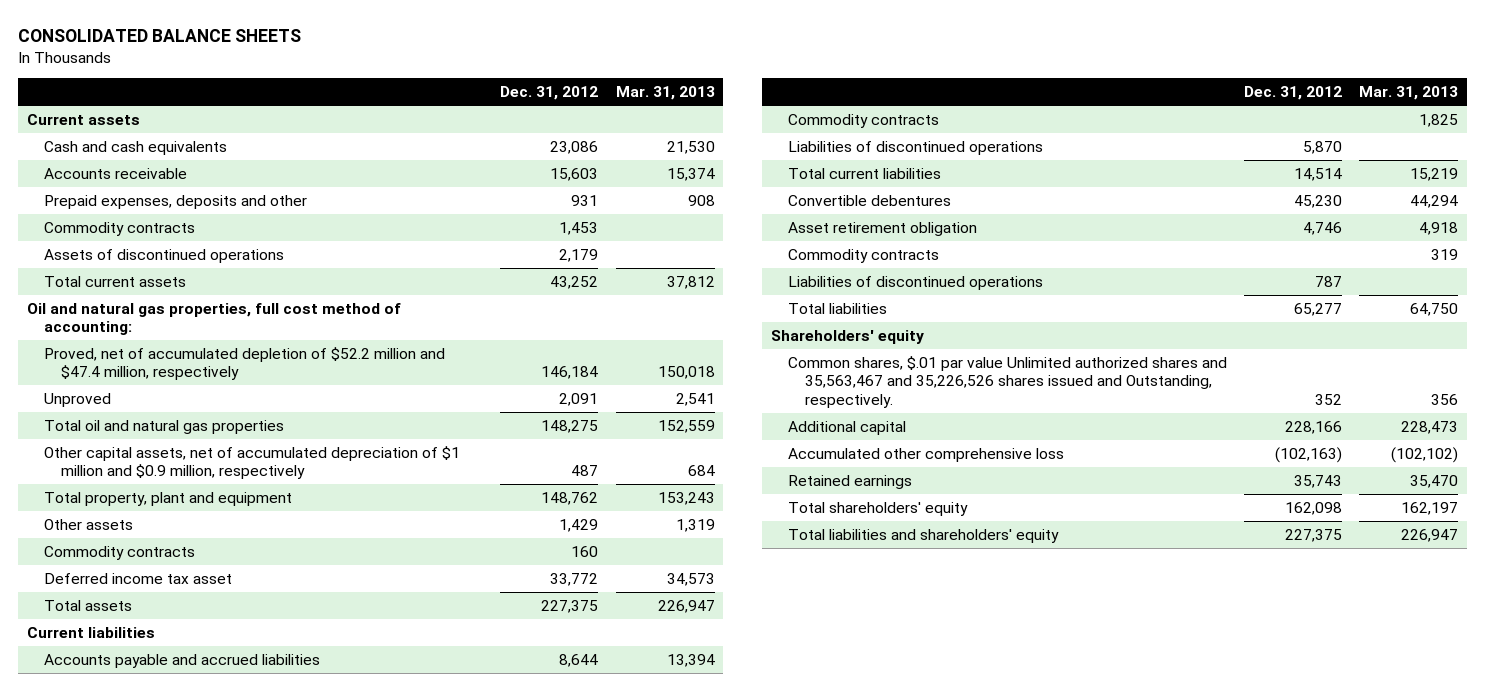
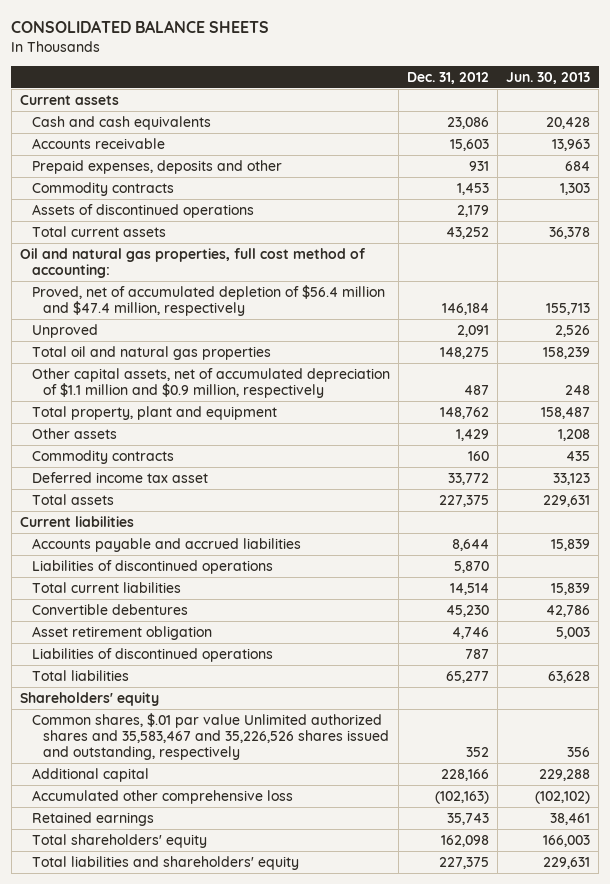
- | Dec. 31, 2012 | Mar. 31, 2013
+ | Dec. 31, 2012 | Jun. 30, 2013
- Proved, net of accumulated depletion of $52.2 million and $47.4 million, respectively | 146,184 | 150,018
+ Proved, net of accumulated depletion of $56.4 million and $47.4 million, respectively | 146,184 | 155,713
- Other capital assets, net of accumulated depreciation of $1 million and $0.9 million, respectively | 487 | 684
+ Other capital assets, net of accumulated depreciation of $1.1 million and $0.9 million, respectively | 487 | 248
- Commodity contracts | | 1,825
- Commodity contracts | | 319
- Common shares, $.01 par value Unlimited authorized shares and 35,563,467 and 35,226,526 shares issued and Outstanding, respectively. | 352 | 356
+ Common shares, $.01 par value Unlimited authorized shares and 35,583,467 and 35,226,526 shares issued and outstanding, respectively | 352 | 356

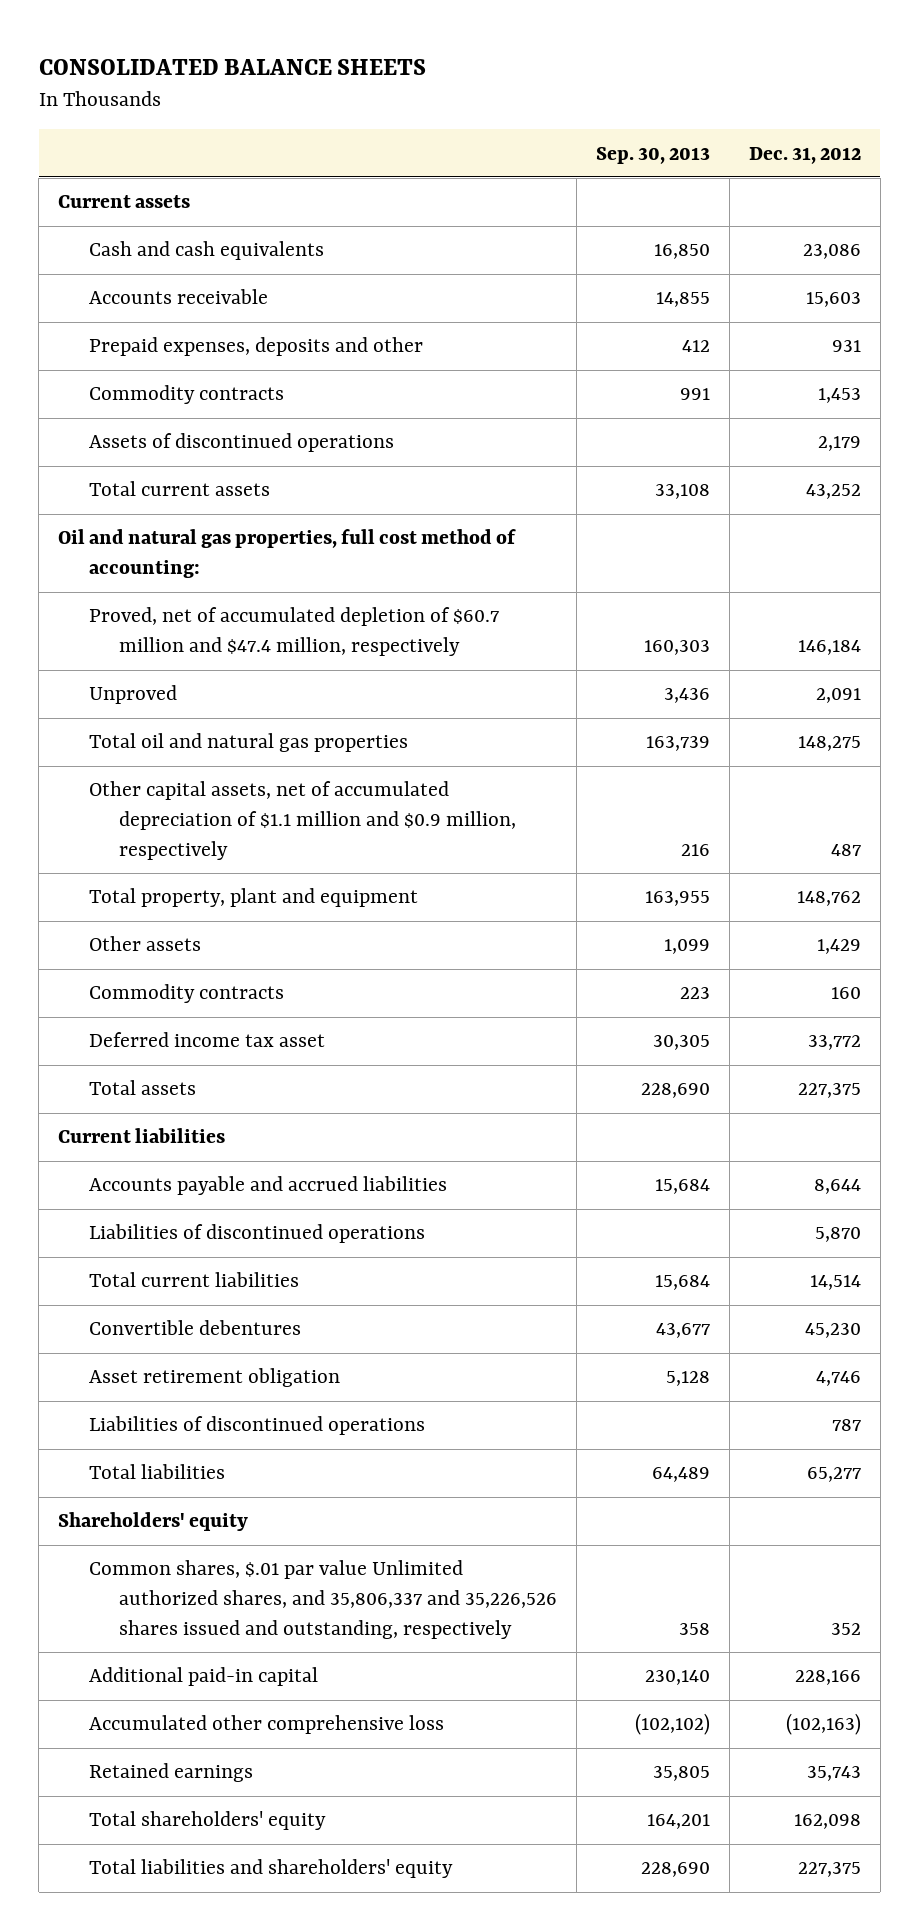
- | Dec. 31, 2012 | Jun. 30, 2013
+ | Sep. 30, 2013 | Dec. 31, 2012
- Proved, net of accumulated depletion of $56.4 million and $47.4 million, respectively | 146,184 | 155,713
+ Proved, net of accumulated depletion of $60.7 million and $47.4 million, respectively | 160,303 | 146,184
- Common shares, $.01 par value Unlimited authorized shares and 35,583,467 and 35,226,526 shares issued and outstanding, respectively | 352 | 356
- Additional capital | 228,166 | 229,288
+ Common shares, $.01 par value Unlimited authorized shares, and 35,806,337 and 35,226,526 shares issued and outstanding, respectively | 358 | 352
+ Additional paid-in capital | 230,140 | 228,166

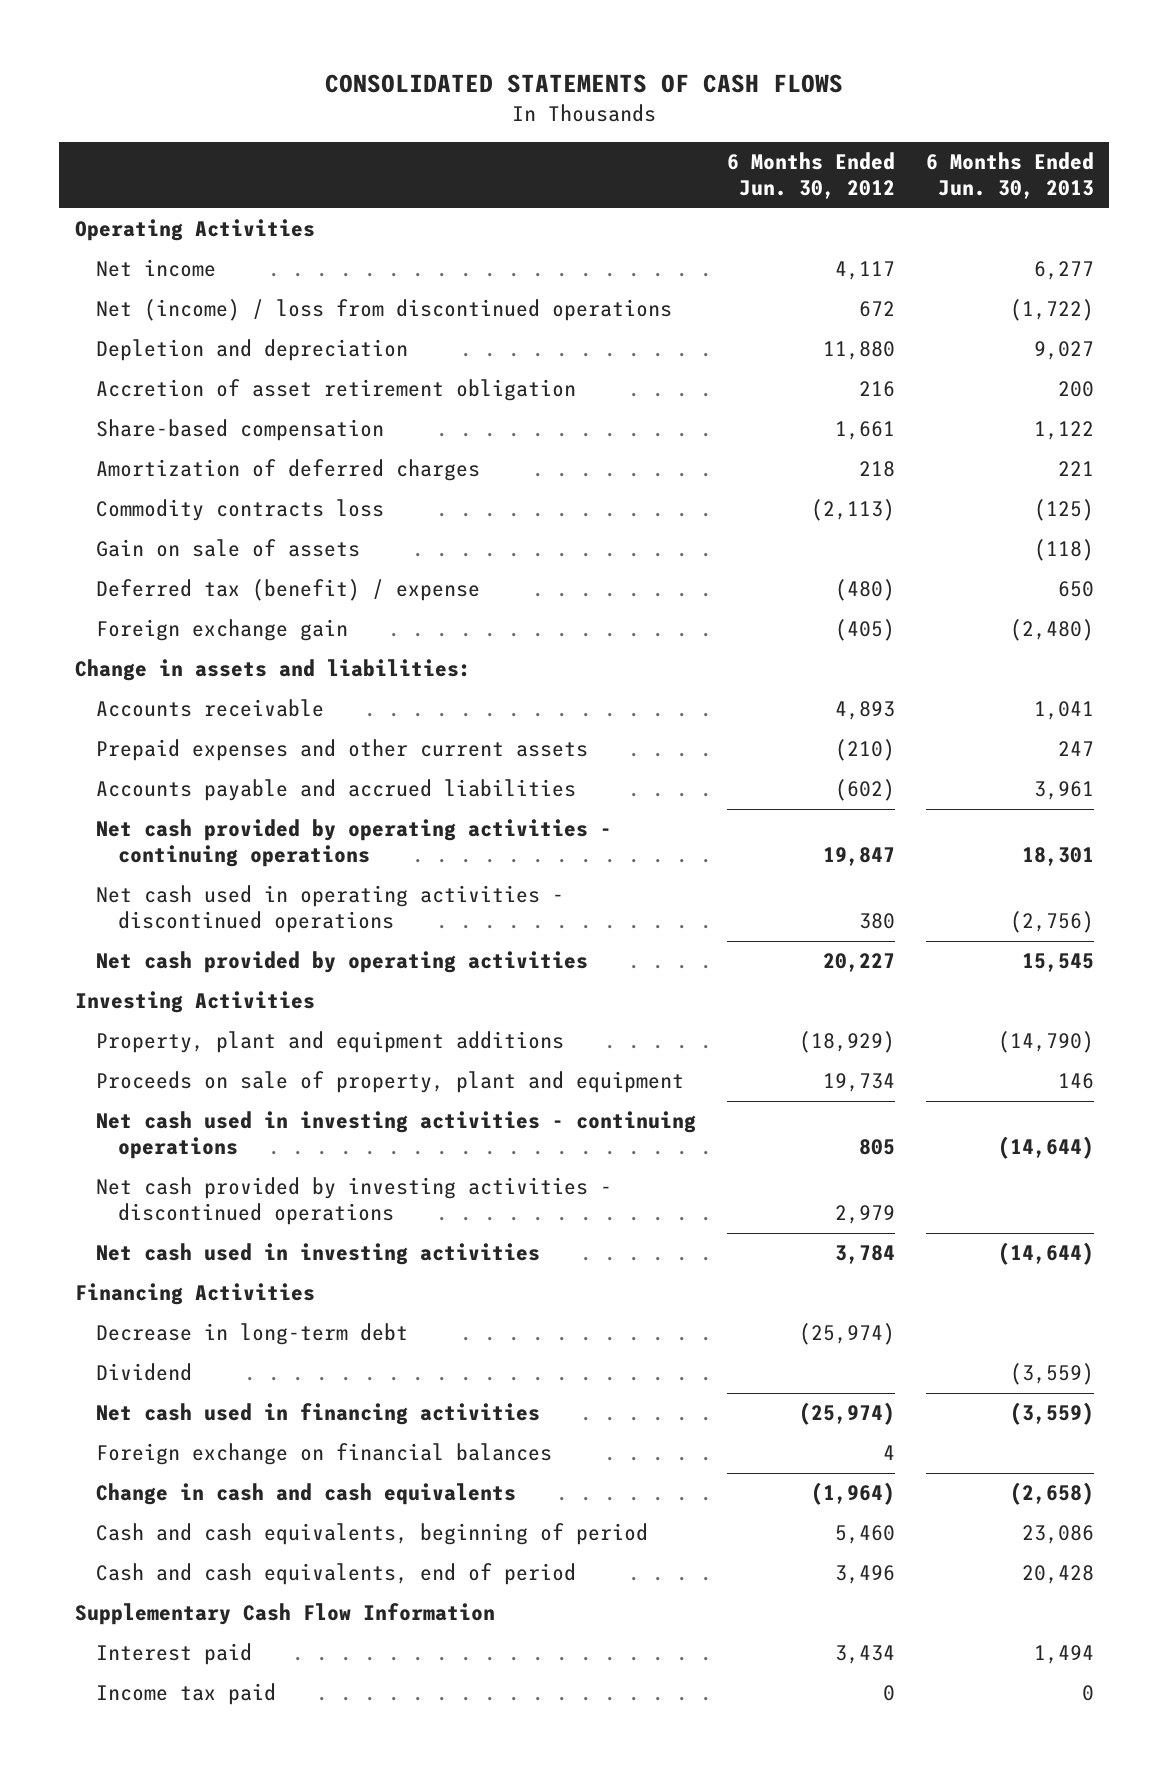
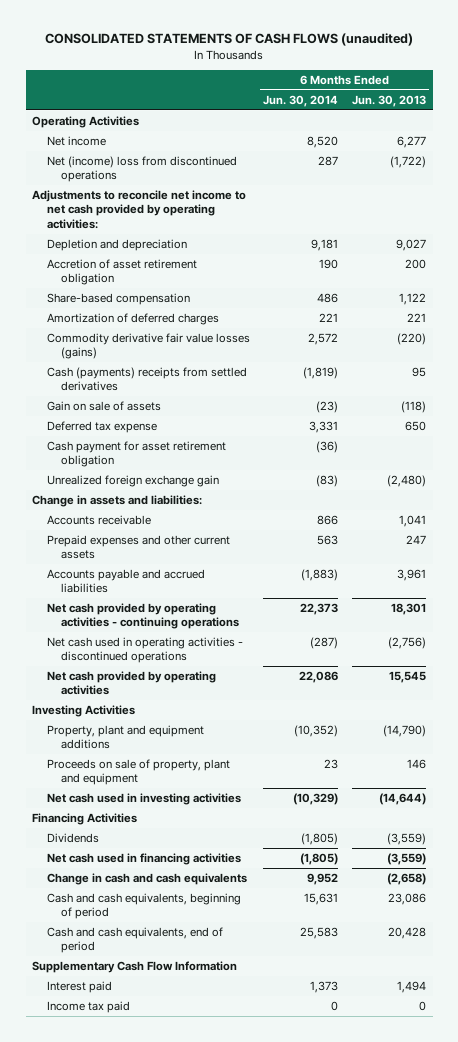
- CONSOLIDATED STATEMENTS OF CASH FLOWS
+ CONSOLIDATED STATEMENTS OF CASH FLOWS (unaudited)
- | 6 Months Ended Jun. 30, 2012 | 6 Months Ended Jun. 30, 2013
+ | 6 Months Ended Jun. 30, 2014 | 6 Months Ended Jun. 30, 2013
- Net (income) / loss from discontinued operations | 672 | (1,722)
+ Net (income) loss from discontinued operations | 287 | (1,722)
+ Adjustments to reconcile net income to net cash provided by operating activities:
- Commodity contracts loss | (2,113) | (125)
+ Commodity derivative fair value losses (gains) | 2,572 | (220)
+ Cash (payments) receipts from settled derivatives | (1,819) | 95
- Deferred tax (benefit) / expense | (480) | 650
- Foreign exchange gain | (405) | (2,480)
+ Deferred tax expense | 3,331 | 650
+ Cash payment for asset retirement obligation | (36) |
+ Unrealized foreign exchange gain | (83) | (2,480)
- Net cash used in investing activities - continuing operations | 805 | (14,644)
- Net cash provided by investing activities - discontinued operations | 2,979 |
- Decrease in long-term debt | (25,974) |
- Dividend | | (3,559)
+ Dividends | (1,805) | (3,559)
- Foreign exchange on financial balances | 4 |

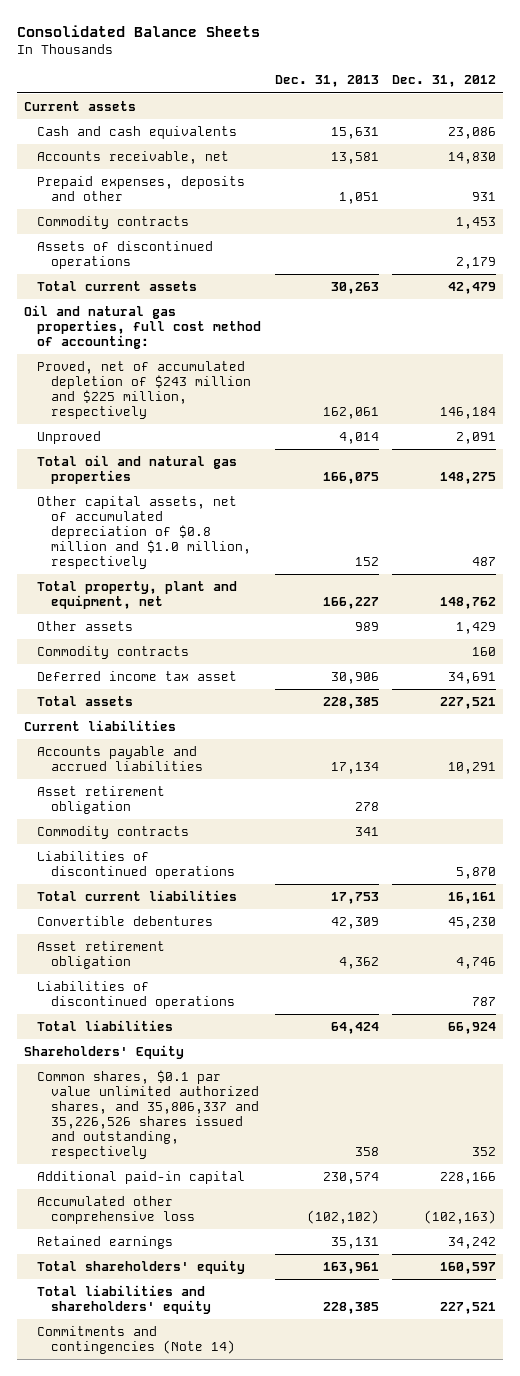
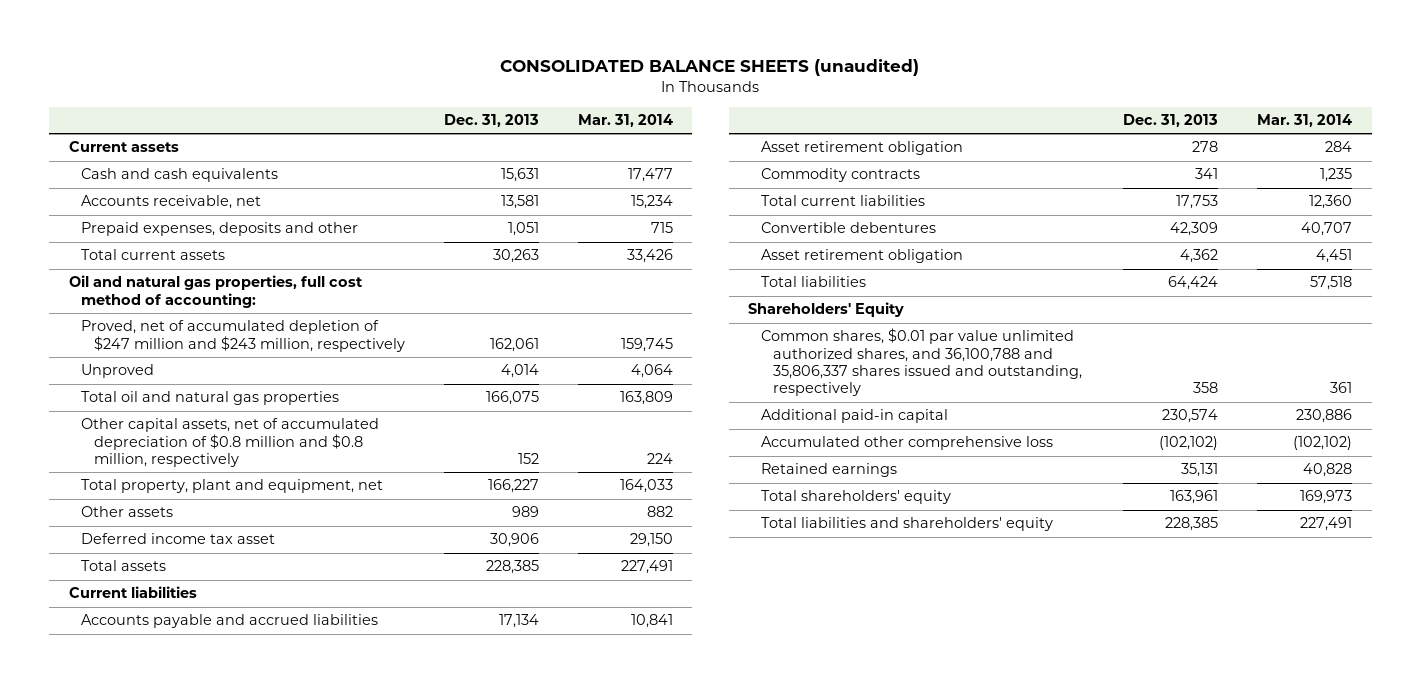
- Consolidated Balance Sheets
+ CONSOLIDATED BALANCE SHEETS (unaudited)
- | Dec. 31, 2013 | Dec. 31, 2012
+ | Dec. 31, 2013 | Mar. 31, 2014
- Commodity contracts | | 1,453
- Assets of discontinued operations | | 2,179
- Proved, net of accumulated depletion of $243 million and $225 million, respectively | 162,061 | 146,184
+ Proved, net of accumulated depletion of $247 million and $243 million, respectively | 162,061 | 159,745
- Other capital assets, net of accumulated depreciation of $0.8 million and $1.0 million, respectively | 152 | 487
+ Other capital assets, net of accumulated depreciation of $0.8 million and $0.8 million, respectively | 152 | 224
- Commodity contracts | | 160
- Liabilities of discontinued operations | | 5,870
- Liabilities of discontinued operations | | 787
- Common shares, $0.1 par value unlimited authorized shares, and 35,806,337 and 35,226,526 shares issued and outstanding, respectively | 358 | 352
+ Common shares, $0.01 par value unlimited authorized shares, and 36,100,788 and 35,806,337 shares issued and outstanding, respectively | 358 | 361
- Commitments and contingencies (Note 14)

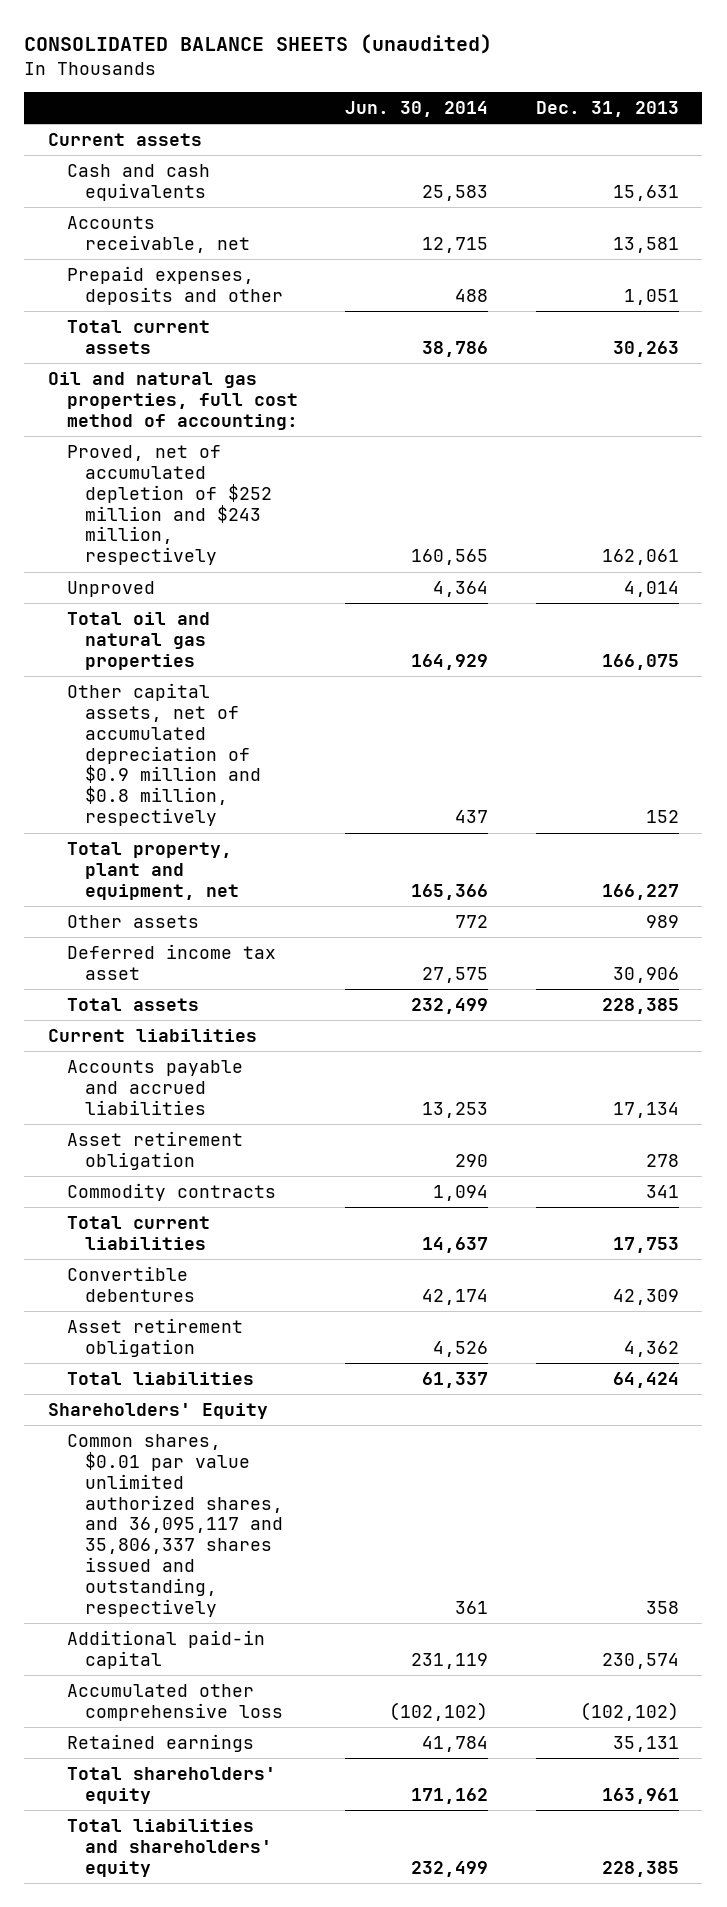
- | Dec. 31, 2013 | Mar. 31, 2014
+ | Jun. 30, 2014 | Dec. 31, 2013
- Proved, net of accumulated depletion of $247 million and $243 million, respectively | 162,061 | 159,745
+ Proved, net of accumulated depletion of $252 million and $243 million, respectively | 160,565 | 162,061
- Other capital assets, net of accumulated depreciation of $0.8 million and $0.8 million, respectively | 152 | 224
+ Other capital assets, net of accumulated depreciation of $0.9 million and $0.8 million, respectively | 437 | 152
- Common shares, $0.01 par value unlimited authorized shares, and 36,100,788 and 35,806,337 shares issued and outstanding, respectively | 358 | 361
+ Common shares, $0.01 par value unlimited authorized shares, and 36,095,117 and 35,806,337 shares issued and outstanding, respectively | 361 | 358

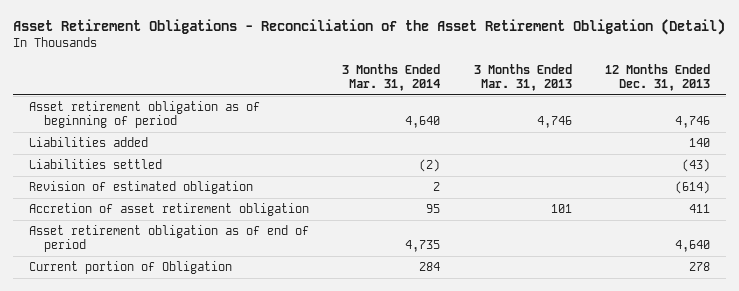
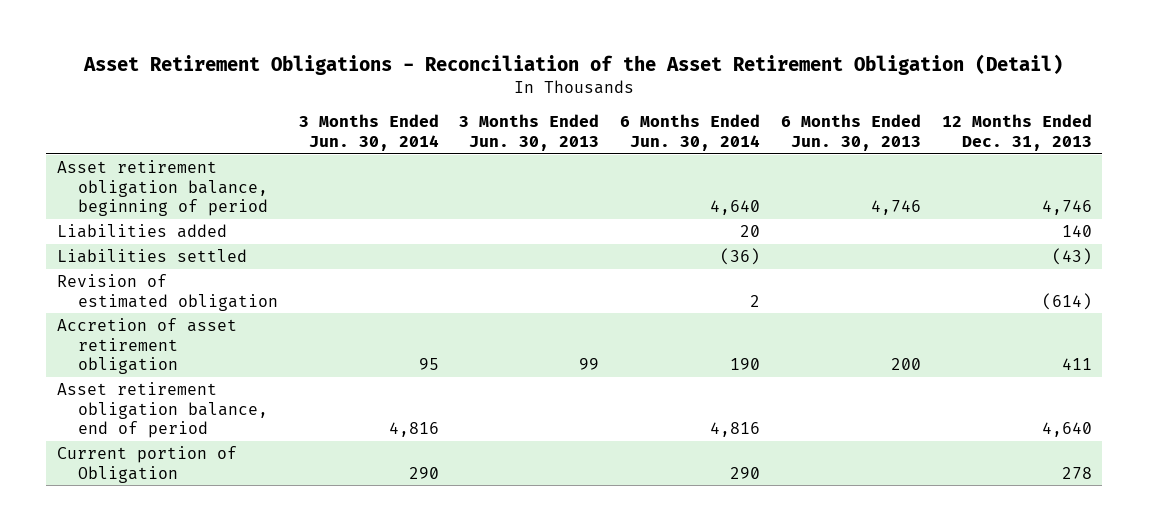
- | 3 Months Ended Mar. 31, 2014 | 3 Months Ended Mar. 31, 2013 | 12 Months Ended Dec. 31, 2013
+ | 3 Months Ended Jun. 30, 2014 | 3 Months Ended Jun. 30, 2013 | 6 Months Ended Jun. 30, 2014 | 6 Months Ended Jun. 30, 2013 | 12 Months Ended Dec. 31, 2013
- Asset retirement obligation as of beginning of period | 4,640 | 4,746 | 4,746
+ Asset retirement obligation balance, beginning of period | | | 4,640 | 4,746 | 4,746
- Asset retirement obligation as of end of period | 4,735 | | 4,640
+ Asset retirement obligation balance, end of period | 4,816 | | 4,816 | | 4,640

